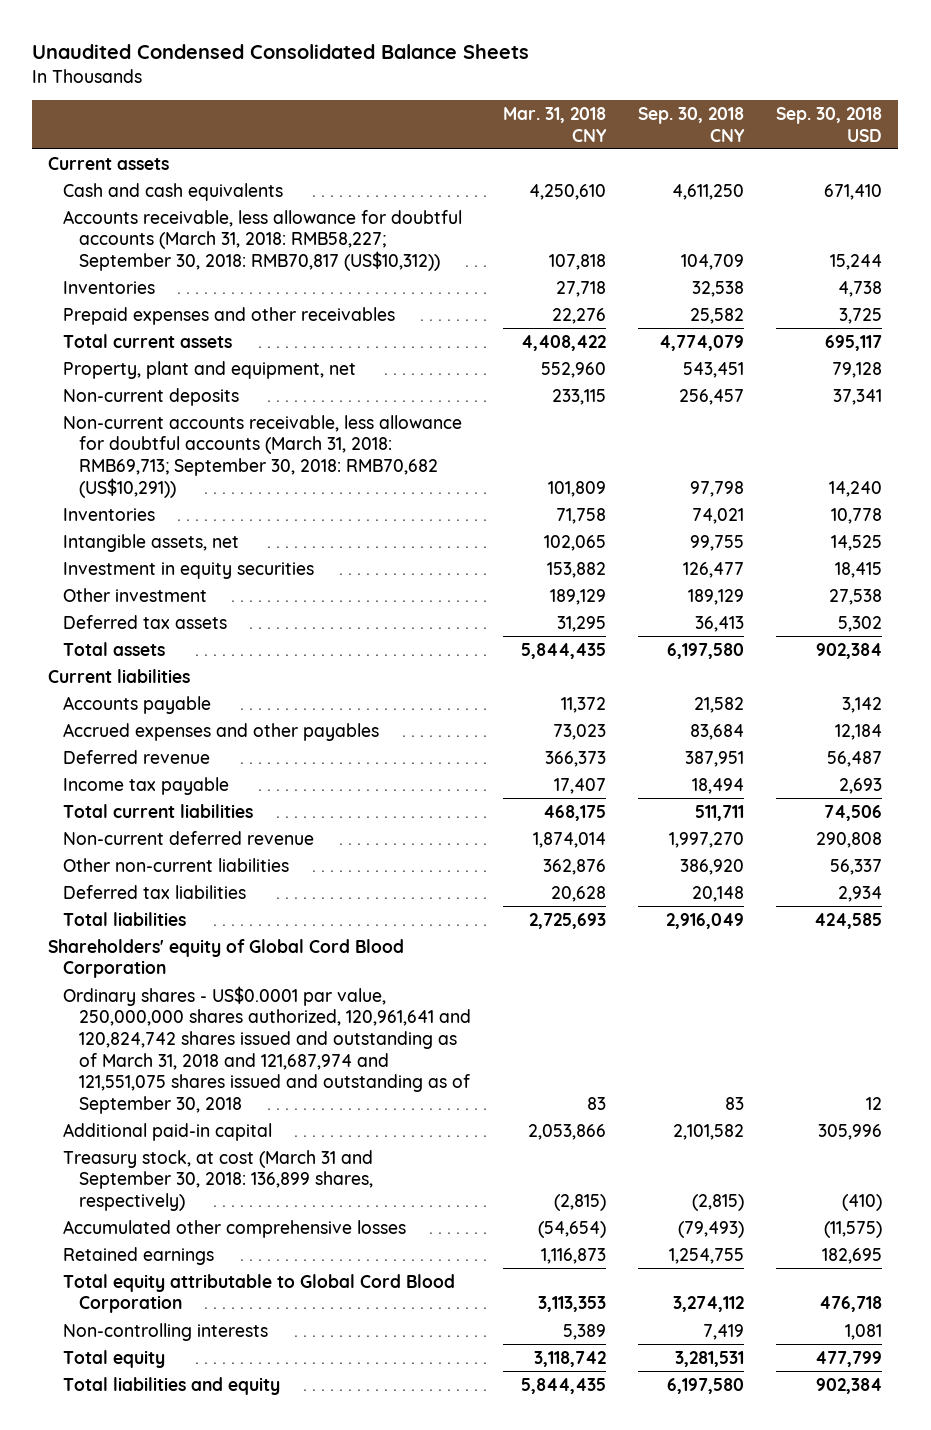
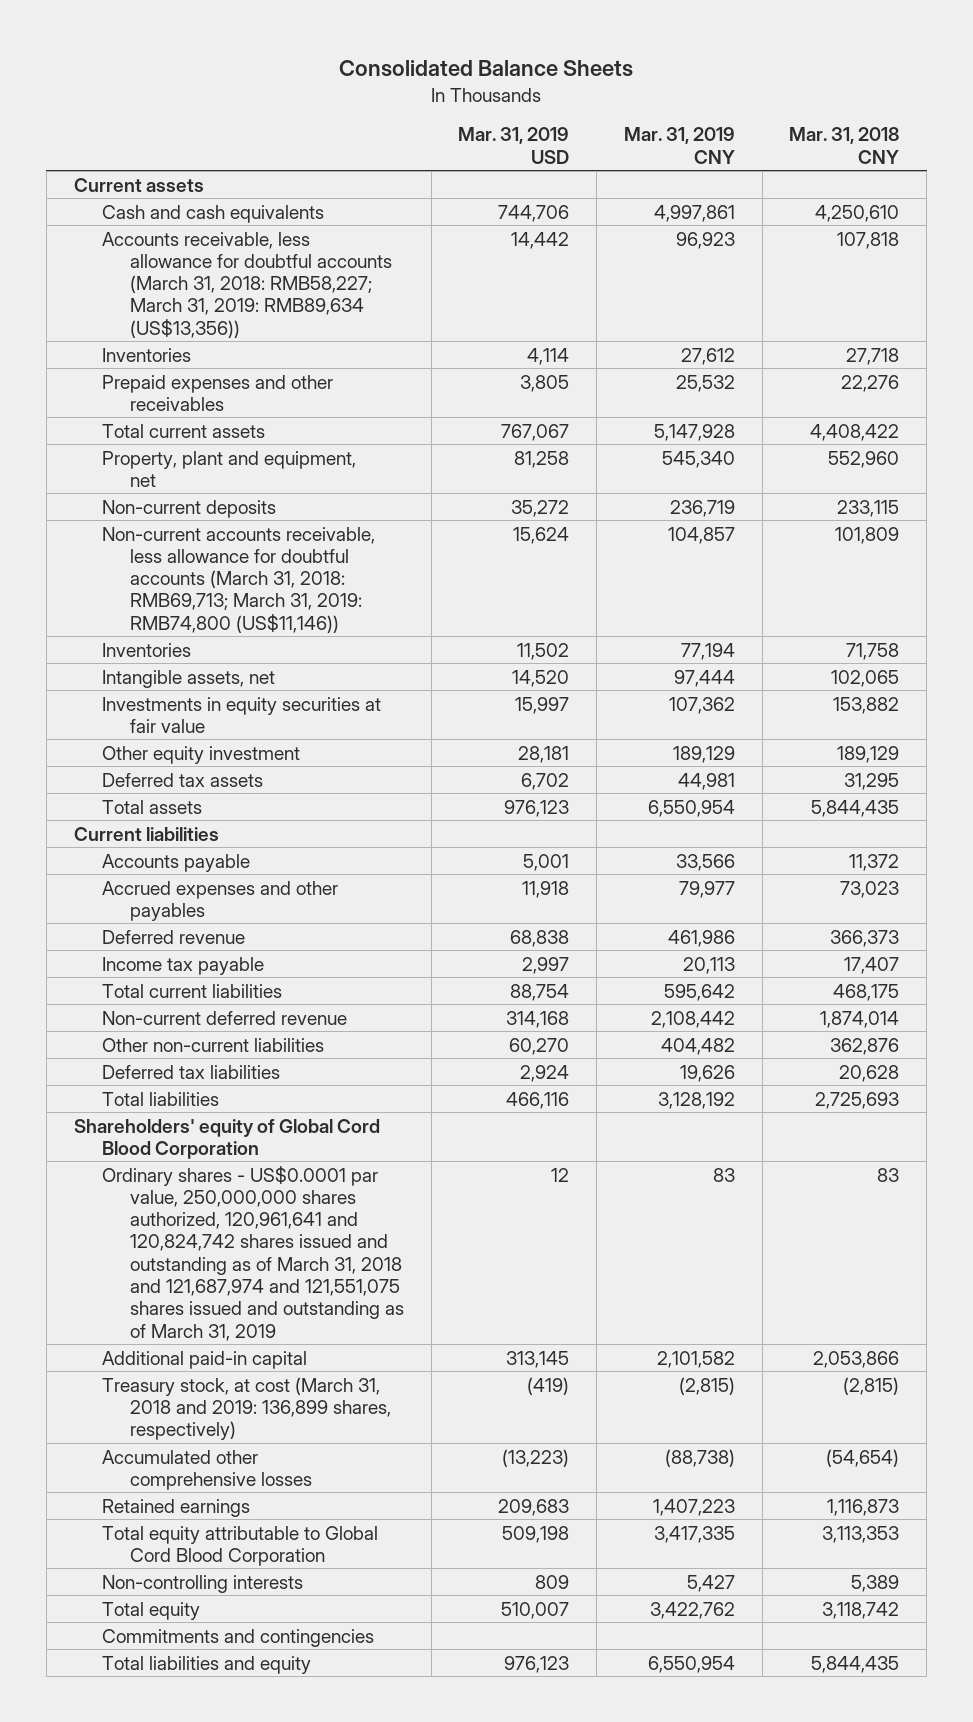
- Unaudited Condensed Consolidated Balance Sheets
+ Consolidated Balance Sheets
- | Mar. 31, 2018 CNY | Sep. 30, 2018 CNY | Sep. 30, 2018 USD
+ | Mar. 31, 2019 USD | Mar. 31, 2019 CNY | Mar. 31, 2018 CNY
- Accounts receivable, less allowance for doubtful accounts (March 31, 2018: RMB58,227; September 30, 2018: RMB70,817 (US$10,312)) | 107,818 | 104,709 | 15,244
+ Accounts receivable, less allowance for doubtful accounts (March 31, 2018: RMB58,227; March 31, 2019: RMB89,634 (US$13,356)) | 14,442 | 96,923 | 107,818
- Non-current accounts receivable, less allowance for doubtful accounts (March 31, 2018: RMB69,713; September 30, 2018: RMB70,682 (US$10,291)) | 101,809 | 97,798 | 14,240
+ Non-current accounts receivable, less allowance for doubtful accounts (March 31, 2018: RMB69,713; March 31, 2019: RMB74,800 (US$11,146)) | 15,624 | 104,857 | 101,809
- Investment in equity securities | 153,882 | 126,477 | 18,415
- Other investment | 189,129 | 189,129 | 27,538
+ Investments in equity securities at fair value | 15,997 | 107,362 | 153,882
+ Other equity investment | 28,181 | 189,129 | 189,129
- Ordinary shares - US$0.0001 par value, 250,000,000 shares authorized, 120,961,641 and 120,824,742 shares issued and outstanding as of March 31, 2018 and 121,687,974 and 121,551,075 shares issued and outstanding as of September 30, 2018 | 83 | 83 | 12
+ Ordinary shares - US$0.0001 par value, 250,000,000 shares authorized, 120,961,641 and 120,824,742 shares issued and outstanding as of March 31, 2018 and 121,687,974 and 121,551,075 shares issued and outstanding as of March 31, 2019 | 12 | 83 | 83
- Treasury stock, at cost (March 31 and September 30, 2018: 136,899 shares, respectively) | (2,815) | (2,815) | (410)
+ Treasury stock, at cost (March 31, 2018 and 2019: 136,899 shares, respectively) | (419) | (2,815) | (2,815)
+ Commitments and contingencies

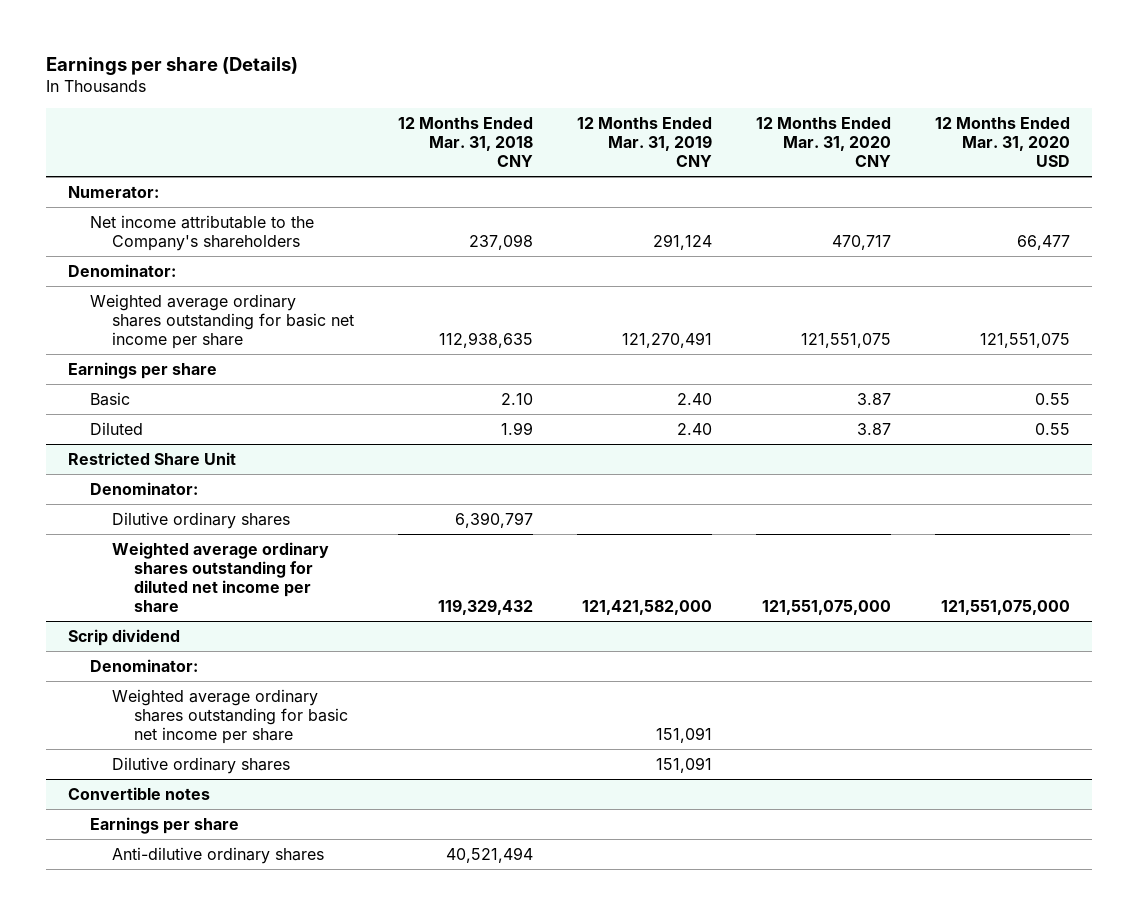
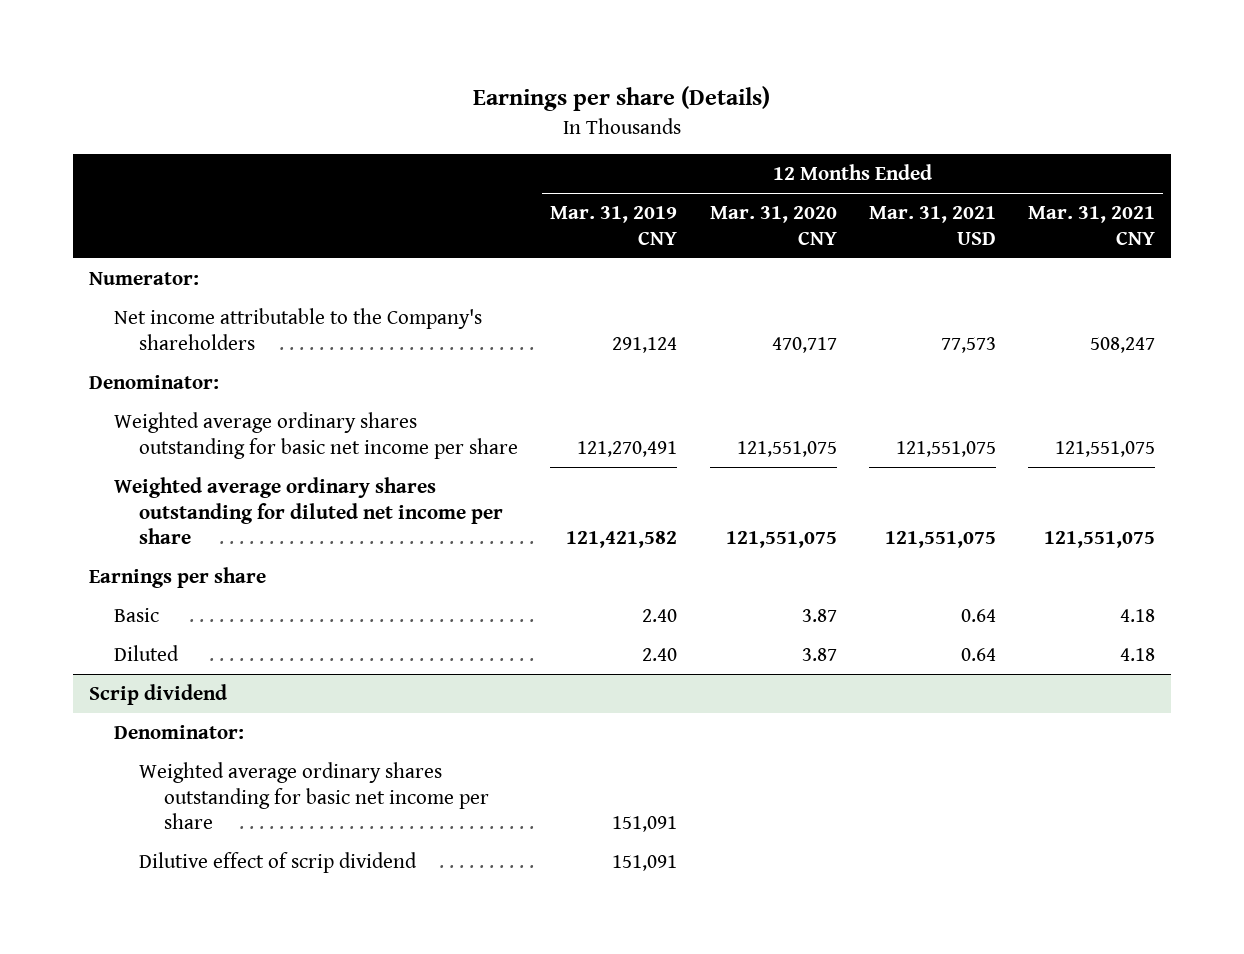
- | 12 Months Ended Mar. 31, 2018 CNY | 12 Months Ended Mar. 31, 2019 CNY | 12 Months Ended Mar. 31, 2020 CNY | 12 Months Ended Mar. 31, 2020 USD
+ | 12 Months Ended Mar. 31, 2019 CNY | 12 Months Ended Mar. 31, 2020 CNY | 12 Months Ended Mar. 31, 2021 USD | 12 Months Ended Mar. 31, 2021 CNY
+ Weighted average ordinary shares outstanding for diluted net income per share | 121,421,582 | 121,551,075 | 121,551,075 | 121,551,075
- Restricted Share Unit
- Denominator:
- Dilutive ordinary shares | 6,390,797 | | |
- Weighted average ordinary shares outstanding for diluted net income per share | 119,329,432 | 121,421,582,000 | 121,551,075,000 | 121,551,075,000
@ Scrip dividend
- Dilutive ordinary shares | | 151,091 | |
- Convertible notes
- Earnings per share
- Anti-dilutive ordinary shares | 40,521,494 | | |
@ Scrip dividend
+ Dilutive effect of scrip dividend | 151,091 | | |

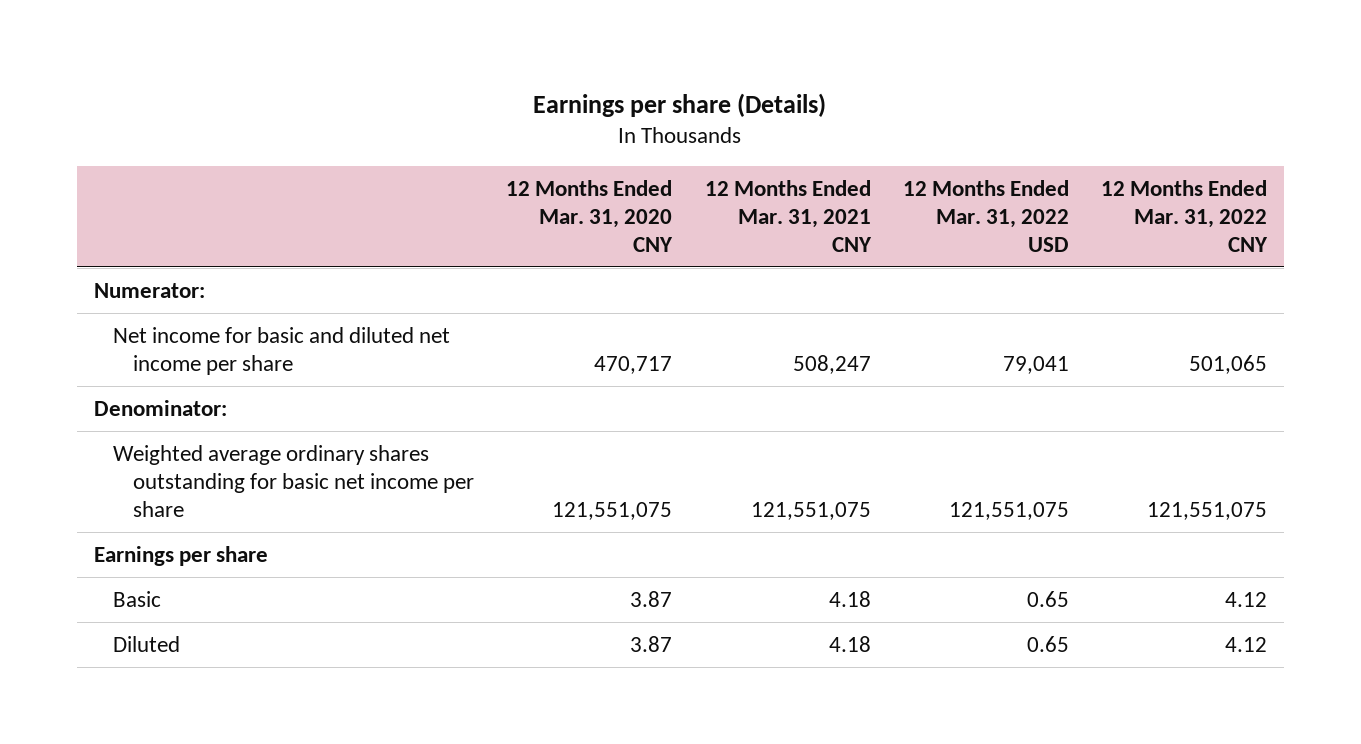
- | 12 Months Ended Mar. 31, 2019 CNY | 12 Months Ended Mar. 31, 2020 CNY | 12 Months Ended Mar. 31, 2021 USD | 12 Months Ended Mar. 31, 2021 CNY
+ | 12 Months Ended Mar. 31, 2020 CNY | 12 Months Ended Mar. 31, 2021 CNY | 12 Months Ended Mar. 31, 2022 USD | 12 Months Ended Mar. 31, 2022 CNY
- Net income attributable to the Company's shareholders | 291,124 | 470,717 | 77,573 | 508,247
+ Net income for basic and diluted net income per share | 470,717 | 508,247 | 79,041 | 501,065
- Weighted average ordinary shares outstanding for diluted net income per share | 121,421,582 | 121,551,075 | 121,551,075 | 121,551,075
- Scrip dividend
- Denominator:
- Weighted average ordinary shares outstanding for basic net income per share | 151,091 | | |
- Dilutive effect of scrip dividend | 151,091 | | |

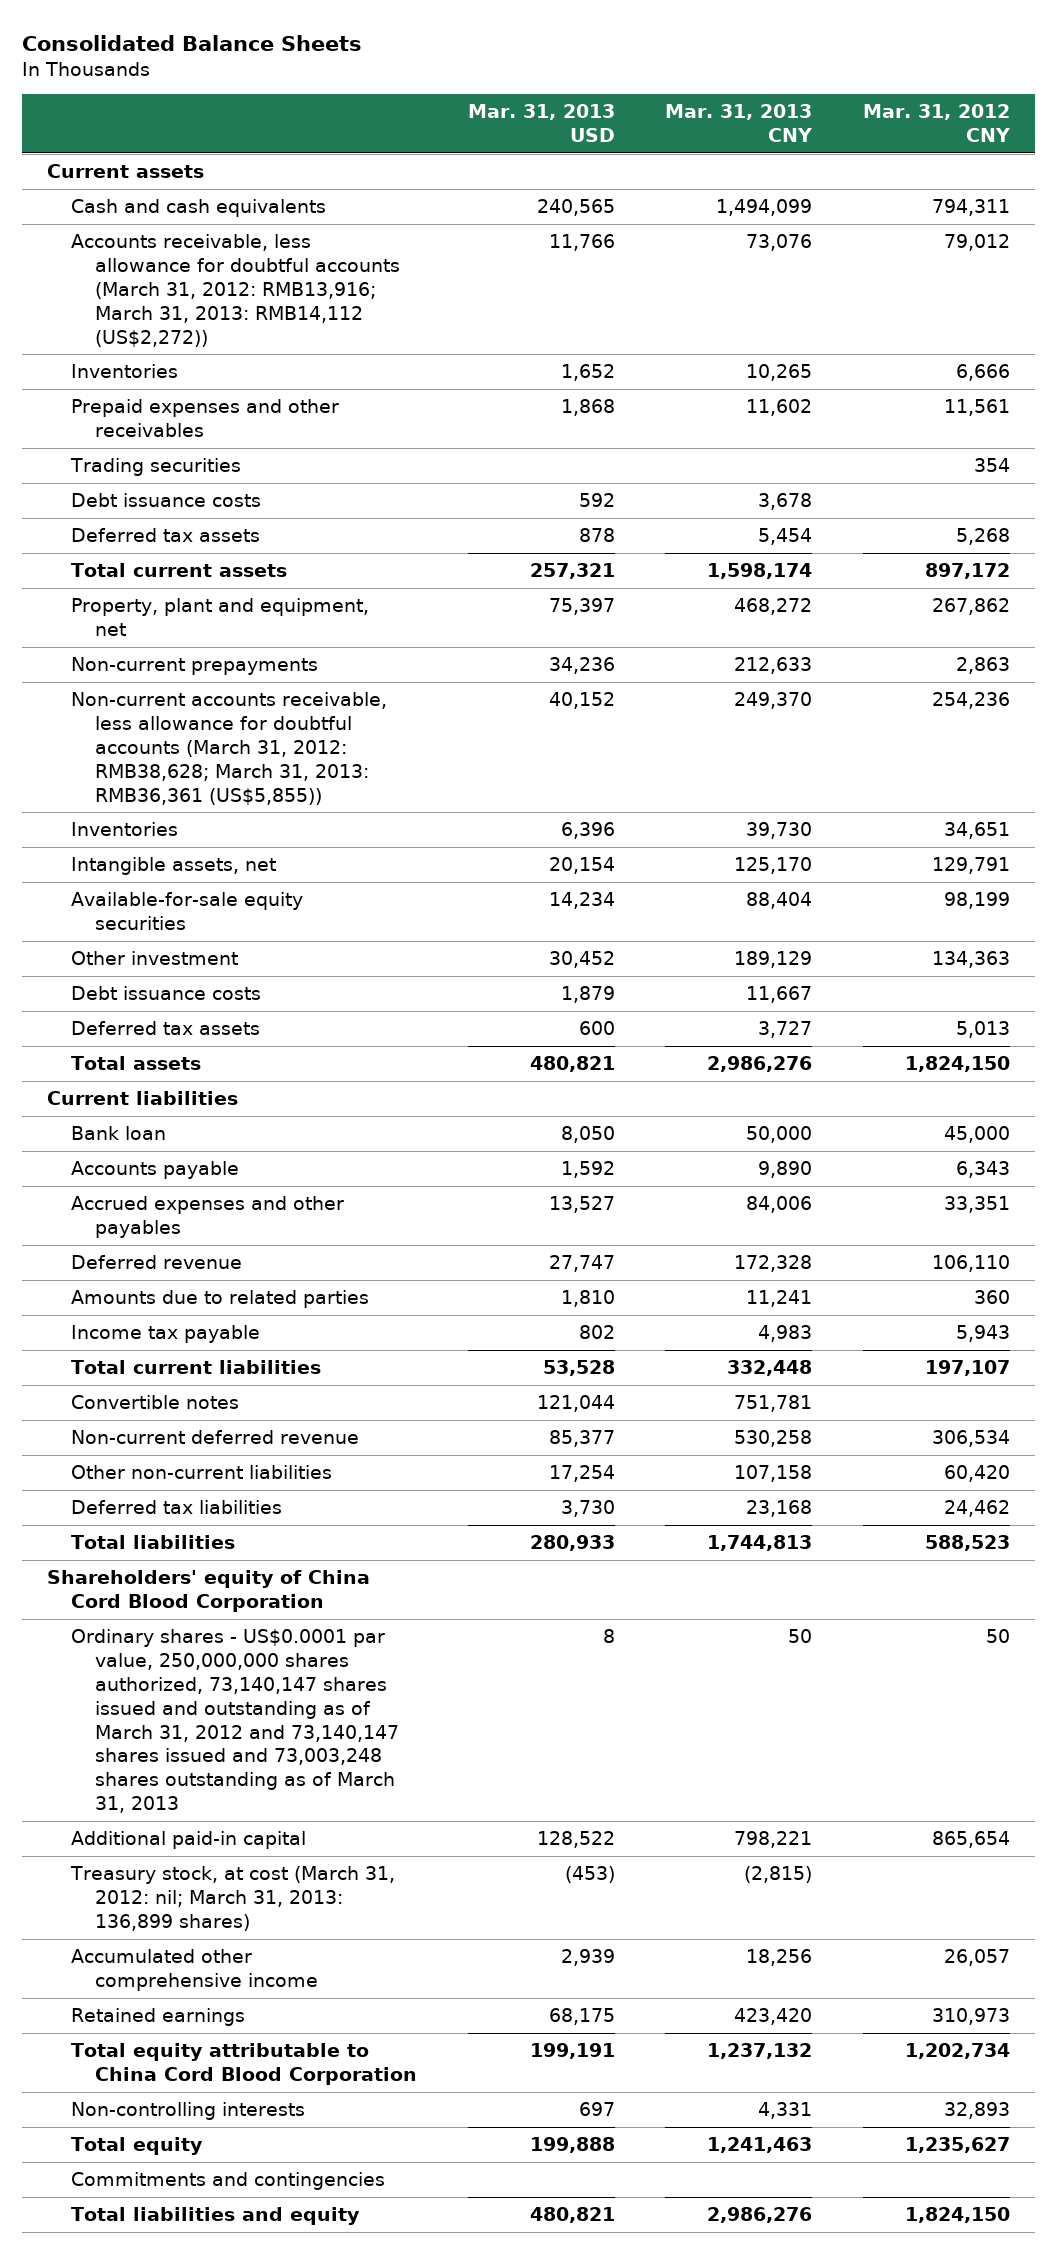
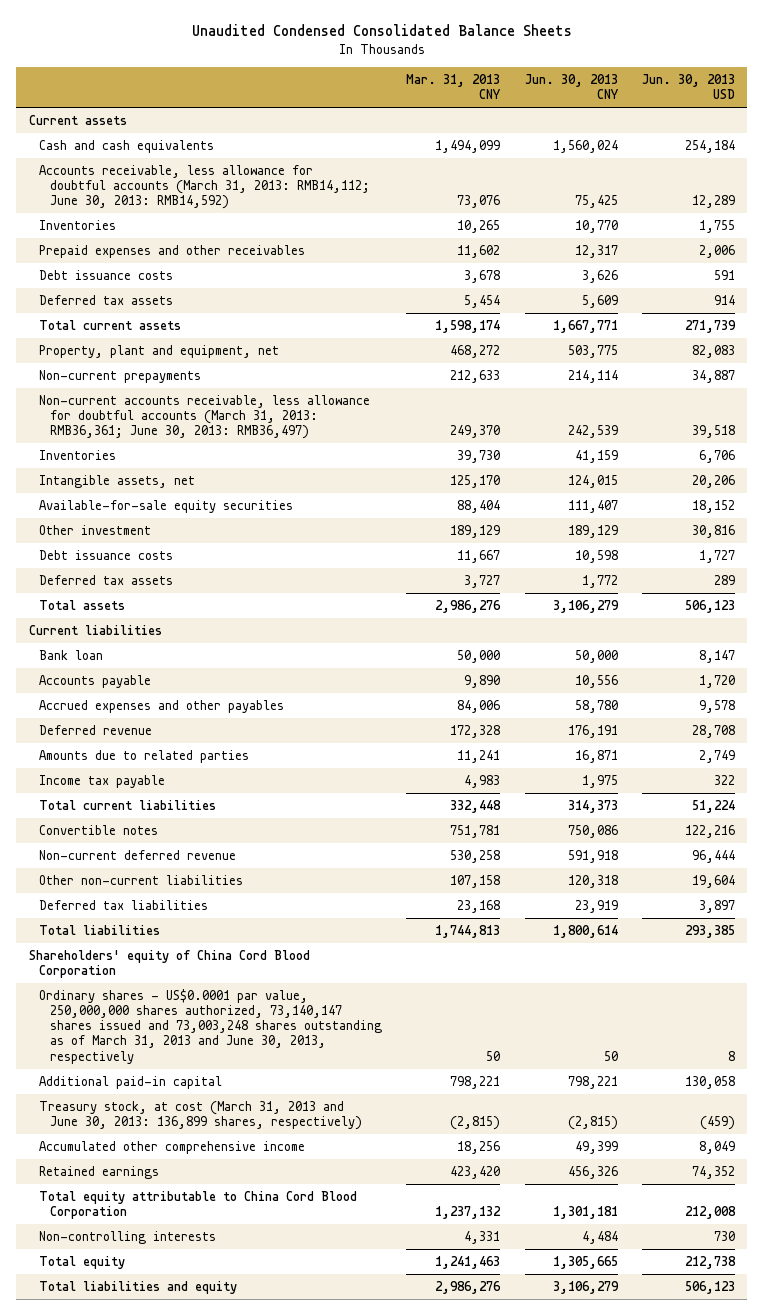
- Consolidated Balance Sheets
+ Unaudited Condensed Consolidated Balance Sheets
- | Mar. 31, 2013 USD | Mar. 31, 2013 CNY | Mar. 31, 2012 CNY
+ | Mar. 31, 2013 CNY | Jun. 30, 2013 CNY | Jun. 30, 2013 USD
- Accounts receivable, less allowance for doubtful accounts (March 31, 2012: RMB13,916; March 31, 2013: RMB14,112 (US$2,272)) | 11,766 | 73,076 | 79,012
+ Accounts receivable, less allowance for doubtful accounts (March 31, 2013: RMB14,112; June 30, 2013: RMB14,592) | 73,076 | 75,425 | 12,289
- Trading securities | | | 354
- Non-current accounts receivable, less allowance for doubtful accounts (March 31, 2012: RMB38,628; March 31, 2013: RMB36,361 (US$5,855)) | 40,152 | 249,370 | 254,236
+ Non-current accounts receivable, less allowance for doubtful accounts (March 31, 2013: RMB36,361; June 30, 2013: RMB36,497) | 249,370 | 242,539 | 39,518
- Ordinary shares - US$0.0001 par value, 250,000,000 shares authorized, 73,140,147 shares issued and outstanding as of March 31, 2012 and 73,140,147 shares issued and 73,003,248 shares outstanding as of March 31, 2013 | 8 | 50 | 50
+ Ordinary shares - US$0.0001 par value, 250,000,000 shares authorized, 73,140,147 shares issued and 73,003,248 shares outstanding as of March 31, 2013 and June 30, 2013, respectively | 50 | 50 | 8
- Treasury stock, at cost (March 31, 2012: nil; March 31, 2013: 136,899 shares) | (453) | (2,815) |
+ Treasury stock, at cost (March 31, 2013 and June 30, 2013: 136,899 shares, respectively) | (2,815) | (2,815) | (459)
- Commitments and contingencies

